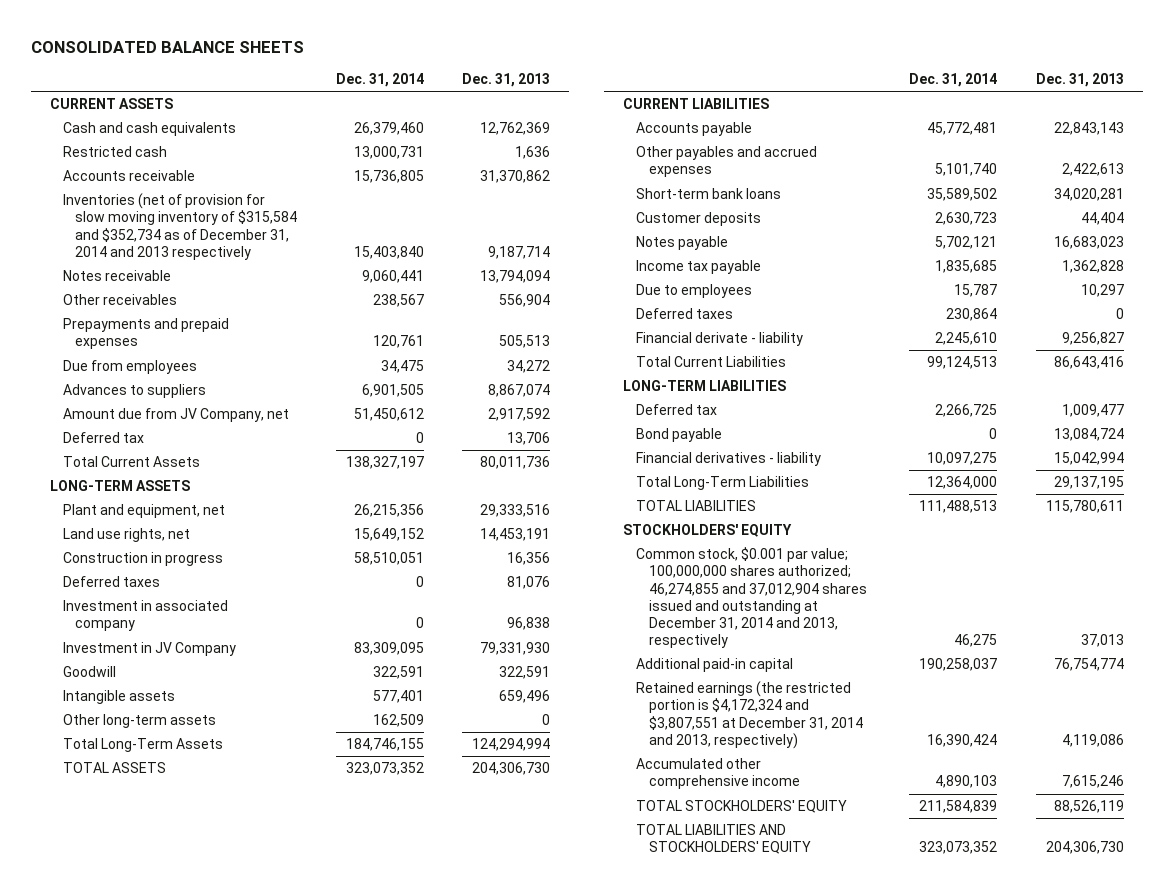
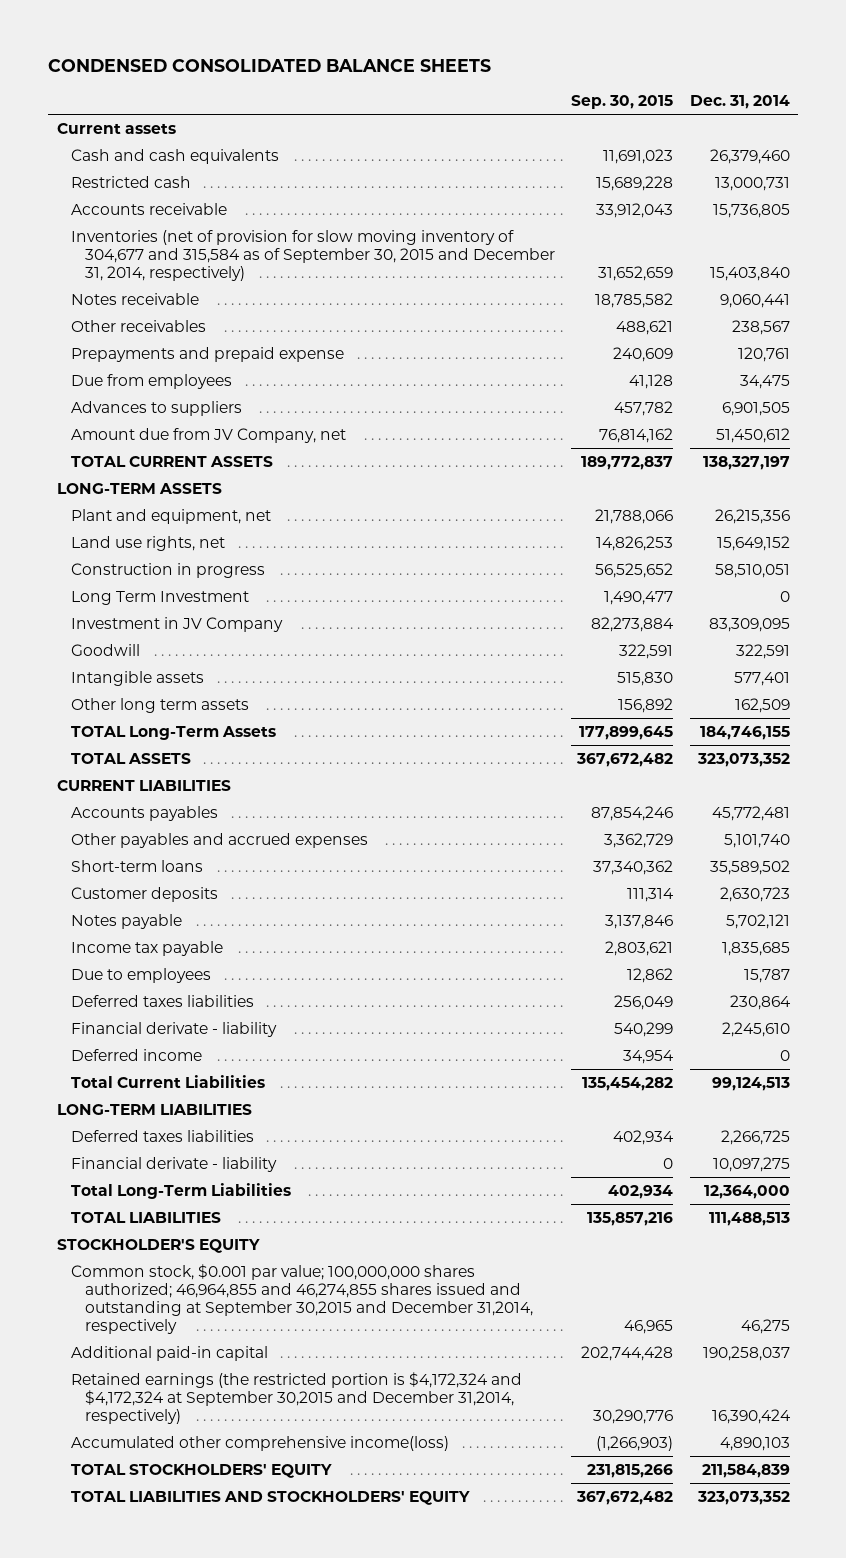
- CONSOLIDATED BALANCE SHEETS
+ CONDENSED CONSOLIDATED BALANCE SHEETS
- | Dec. 31, 2014 | Dec. 31, 2013
+ | Sep. 30, 2015 | Dec. 31, 2014
- CURRENT ASSETS
+ Current assets
- Inventories (net of provision for slow moving inventory of $315,584 and $352,734 as of December 31, 2014 and 2013 respectively | 15,403,840 | 9,187,714
+ Inventories (net of provision for slow moving inventory of 304,677 and 315,584 as of September 30, 2015 and December 31, 2014, respectively) | 31,652,659 | 15,403,840
- Prepayments and prepaid expenses | 120,761 | 505,513
+ Prepayments and prepaid expense | 240,609 | 120,761
- Deferred tax | 0 | 13,706
- Total Current Assets | 138,327,197 | 80,011,736
+ TOTAL CURRENT ASSETS | 189,772,837 | 138,327,197
- Deferred taxes | 0 | 81,076
- Investment in associated company | 0 | 96,838
+ Long Term Investment | 1,490,477 | 0
- Other long-term assets | 162,509 | 0
- Total Long-Term Assets | 184,746,155 | 124,294,994
+ Other long term assets | 156,892 | 162,509
+ TOTAL Long-Term Assets | 177,899,645 | 184,746,155
- Accounts payable | 45,772,481 | 22,843,143
+ Accounts payables | 87,854,246 | 45,772,481
- Short-term bank loans | 35,589,502 | 34,020,281
+ Short-term loans | 37,340,362 | 35,589,502
- Deferred taxes | 230,864 | 0
+ Deferred taxes liabilities | 256,049 | 230,864
+ Deferred income | 34,954 | 0
- Deferred tax | 2,266,725 | 1,009,477
- Bond payable | 0 | 13,084,724
- Financial derivatives - liability | 10,097,275 | 15,042,994
+ Deferred taxes liabilities | 402,934 | 2,266,725
+ Financial derivate - liability | 0 | 10,097,275
- STOCKHOLDERS' EQUITY
- Common stock, $0.001 par value; 100,000,000 shares authorized; 46,274,855 and 37,012,904 shares issued and outstanding at December 31, 2014 and 2013, respectively | 46,275 | 37,013
+ STOCKHOLDER'S EQUITY
+ Common stock, $0.001 par value; 100,000,000 shares authorized; 46,964,855 and 46,274,855 shares issued and outstanding at September 30,2015 and December 31,2014, respectively | 46,965 | 46,275
- Retained earnings (the restricted portion is $4,172,324 and $3,807,551 at December 31, 2014 and 2013, respectively) | 16,390,424 | 4,119,086
- Accumulated other comprehensive income | 4,890,103 | 7,615,246
+ Retained earnings (the restricted portion is $4,172,324 and $4,172,324 at September 30,2015 and December 31,2014, respectively) | 30,290,776 | 16,390,424
+ Accumulated other comprehensive income(loss) | (1,266,903) | 4,890,103

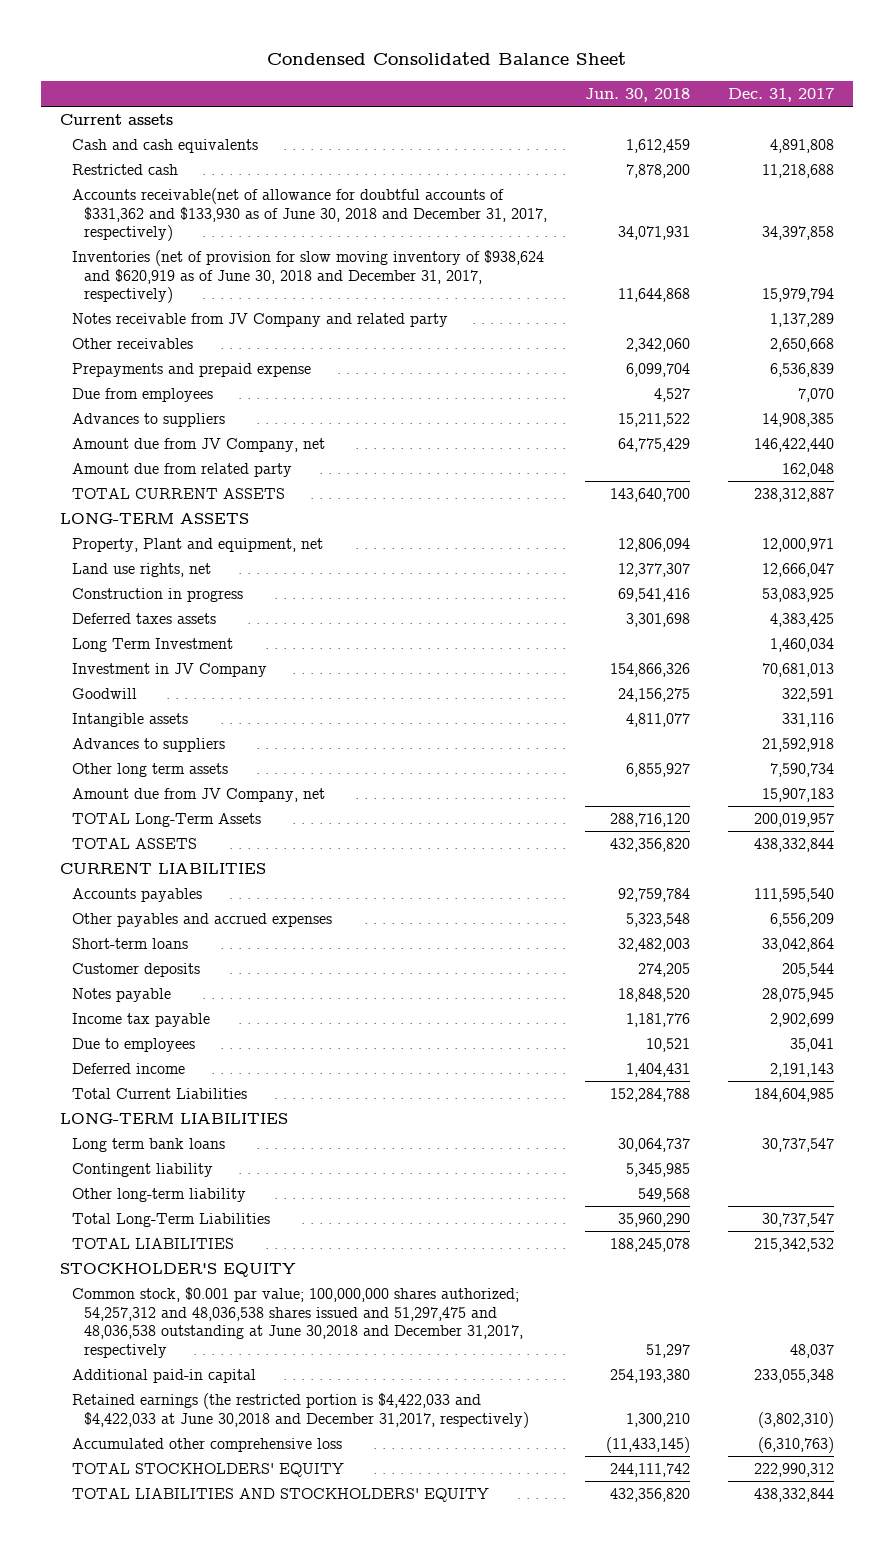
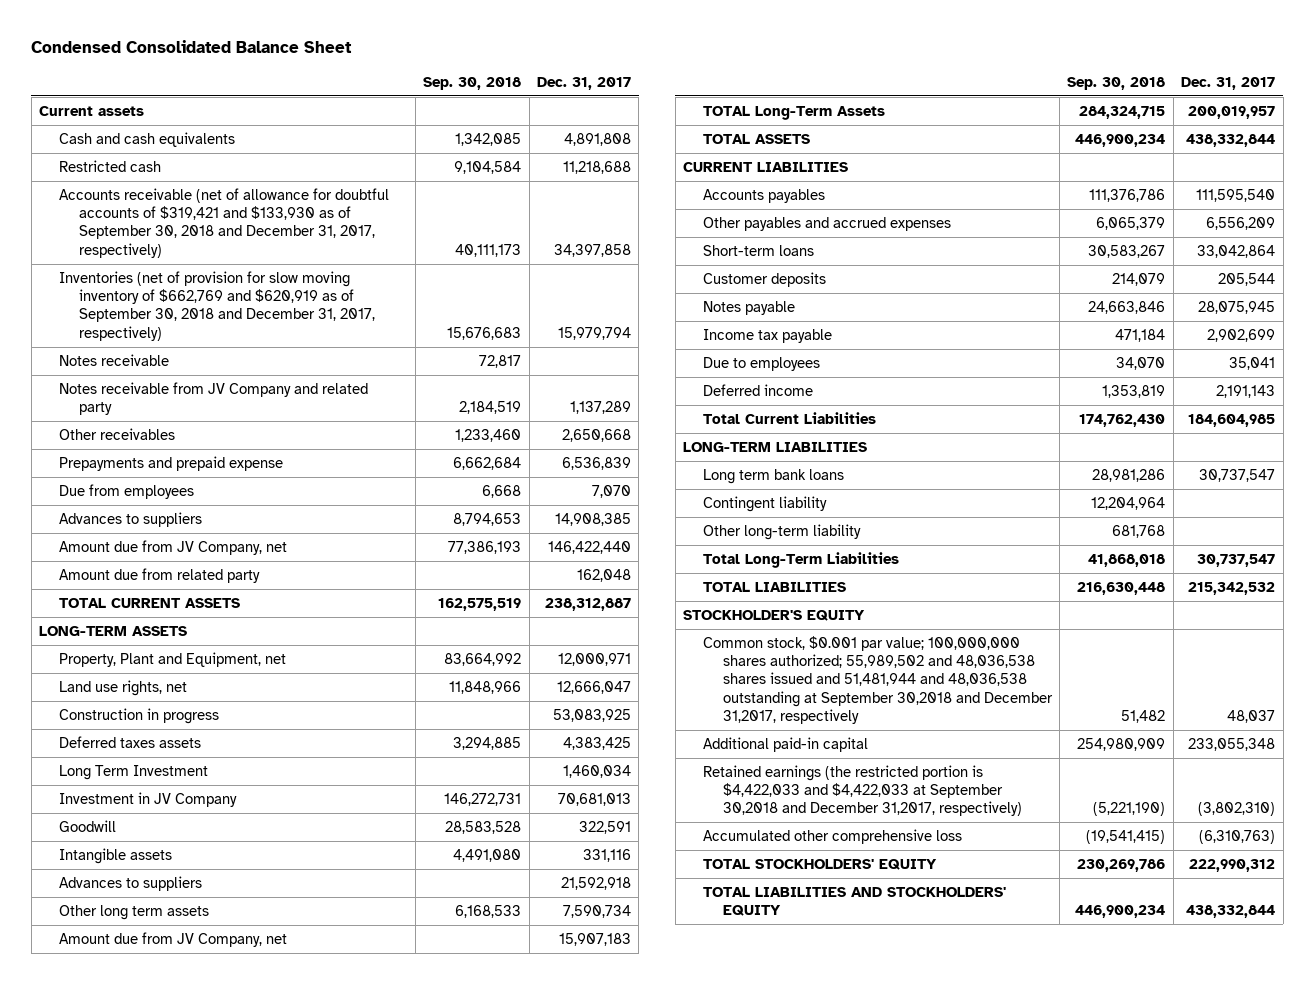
- | Jun. 30, 2018 | Dec. 31, 2017
+ | Sep. 30, 2018 | Dec. 31, 2017
- Accounts receivable(net of allowance for doubtful accounts of $331,362 and $133,930 as of June 30, 2018 and December 31, 2017, respectively) | 34,071,931 | 34,397,858
- Inventories (net of provision for slow moving inventory of $938,624 and $620,919 as of June 30, 2018 and December 31, 2017, respectively) | 11,644,868 | 15,979,794
+ Accounts receivable (net of allowance for doubtful accounts of $319,421 and $133,930 as of September 30, 2018 and December 31, 2017, respectively) | 40,111,173 | 34,397,858
+ Inventories (net of provision for slow moving inventory of $662,769 and $620,919 as of September 30, 2018 and December 31, 2017, respectively) | 15,676,683 | 15,979,794
+ Notes receivable | 72,817 |
- Property, Plant and equipment, net | 12,806,094 | 12,000,971
+ Property, Plant and Equipment, net | 83,664,992 | 12,000,971
- Common stock, $0.001 par value; 100,000,000 shares authorized; 54,257,312 and 48,036,538 shares issued and 51,297,475 and 48,036,538 outstanding at June 30,2018 and December 31,2017, respectively | 51,297 | 48,037
+ Common stock, $0.001 par value; 100,000,000 shares authorized; 55,989,502 and 48,036,538 shares issued and 51,481,944 and 48,036,538 outstanding at September 30,2018 and December 31,2017, respectively | 51,482 | 48,037
- Retained earnings (the restricted portion is $4,422,033 and $4,422,033 at June 30,2018 and December 31,2017, respectively) | 1,300,210 | (3,802,310)
+ Retained earnings (the restricted portion is $4,422,033 and $4,422,033 at September 30,2018 and December 31,2017, respectively) | (5,221,190) | (3,802,310)

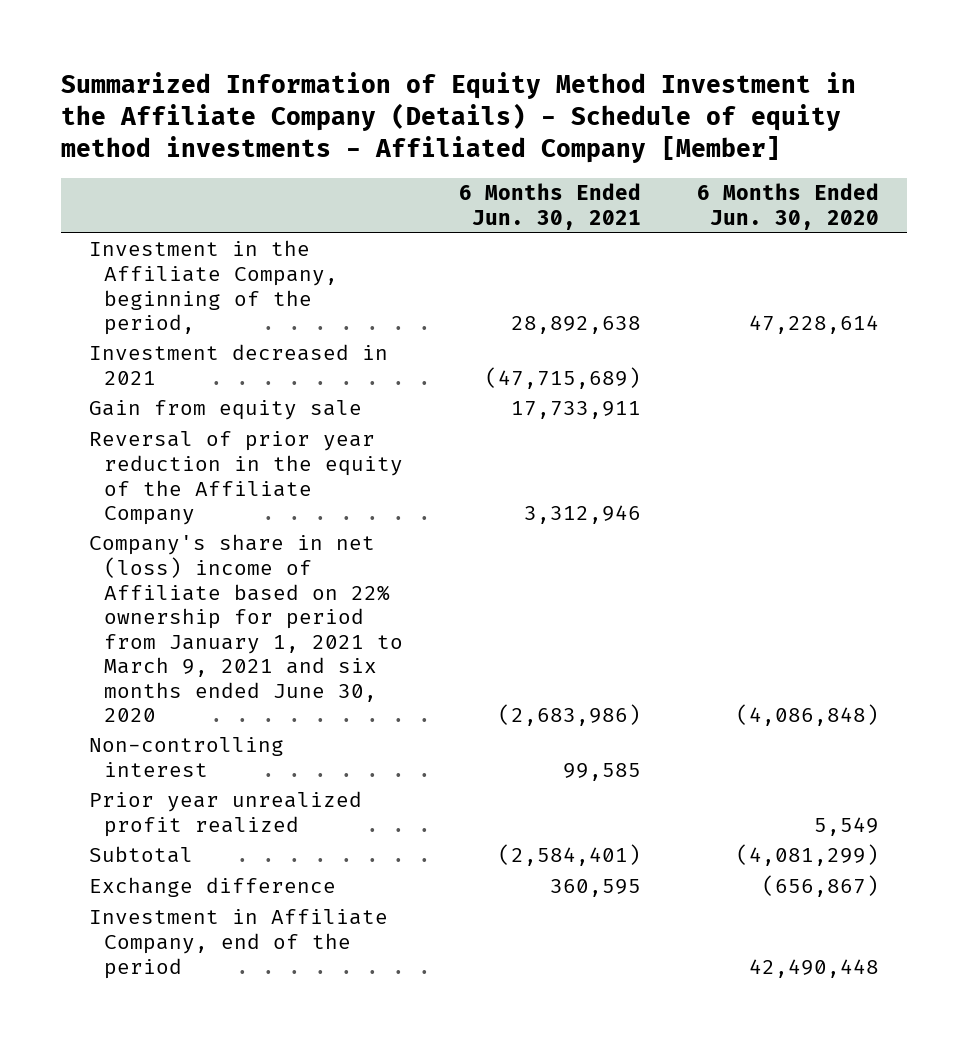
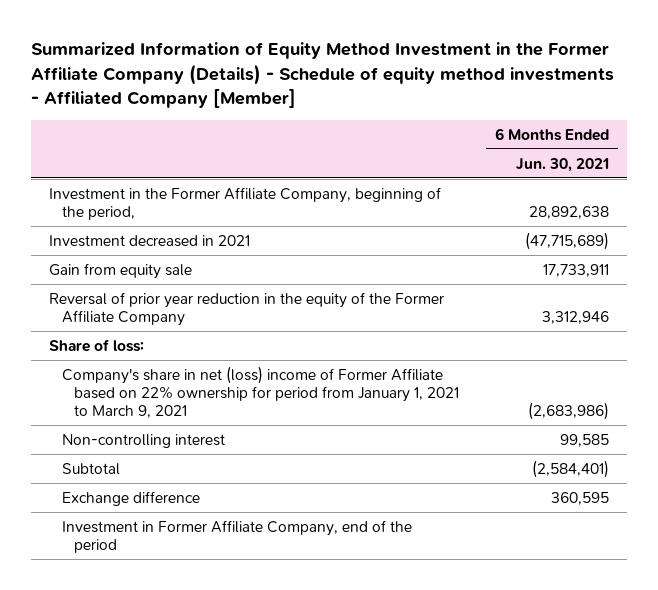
- Summarized Information of Equity Method Investment in the Affiliate Company (Details) - Schedule of equity method investments - Affiliated Company [Member]
+ Summarized Information of Equity Method Investment in the Former Affiliate Company (Details) - Schedule of equity method investments - Affiliated Company [Member]
- | 6 Months Ended Jun. 30, 2021 | 6 Months Ended Jun. 30, 2020
+ | 6 Months Ended Jun. 30, 2021
- Investment in the Affiliate Company, beginning of the period, | 28,892,638 | 47,228,614
+ Investment in the Former Affiliate Company, beginning of the period, | 28,892,638
- Reversal of prior year reduction in the equity of the Affiliate Company | 3,312,946 |
- Company's share in net (loss) income of Affiliate based on 22% ownership for period from January 1, 2021 to March 9, 2021 and six months ended June 30, 2020 | (2,683,986) | (4,086,848)
+ Reversal of prior year reduction in the equity of the Former Affiliate Company | 3,312,946
+ Share of loss:
+ Company's share in net (loss) income of Former Affiliate based on 22% ownership for period from January 1, 2021 to March 9, 2021 | (2,683,986)
- Prior year unrealized profit realized | | 5,549
- Investment in Affiliate Company, end of the period | | 42,490,448
+ Investment in Former Affiliate Company, end of the period

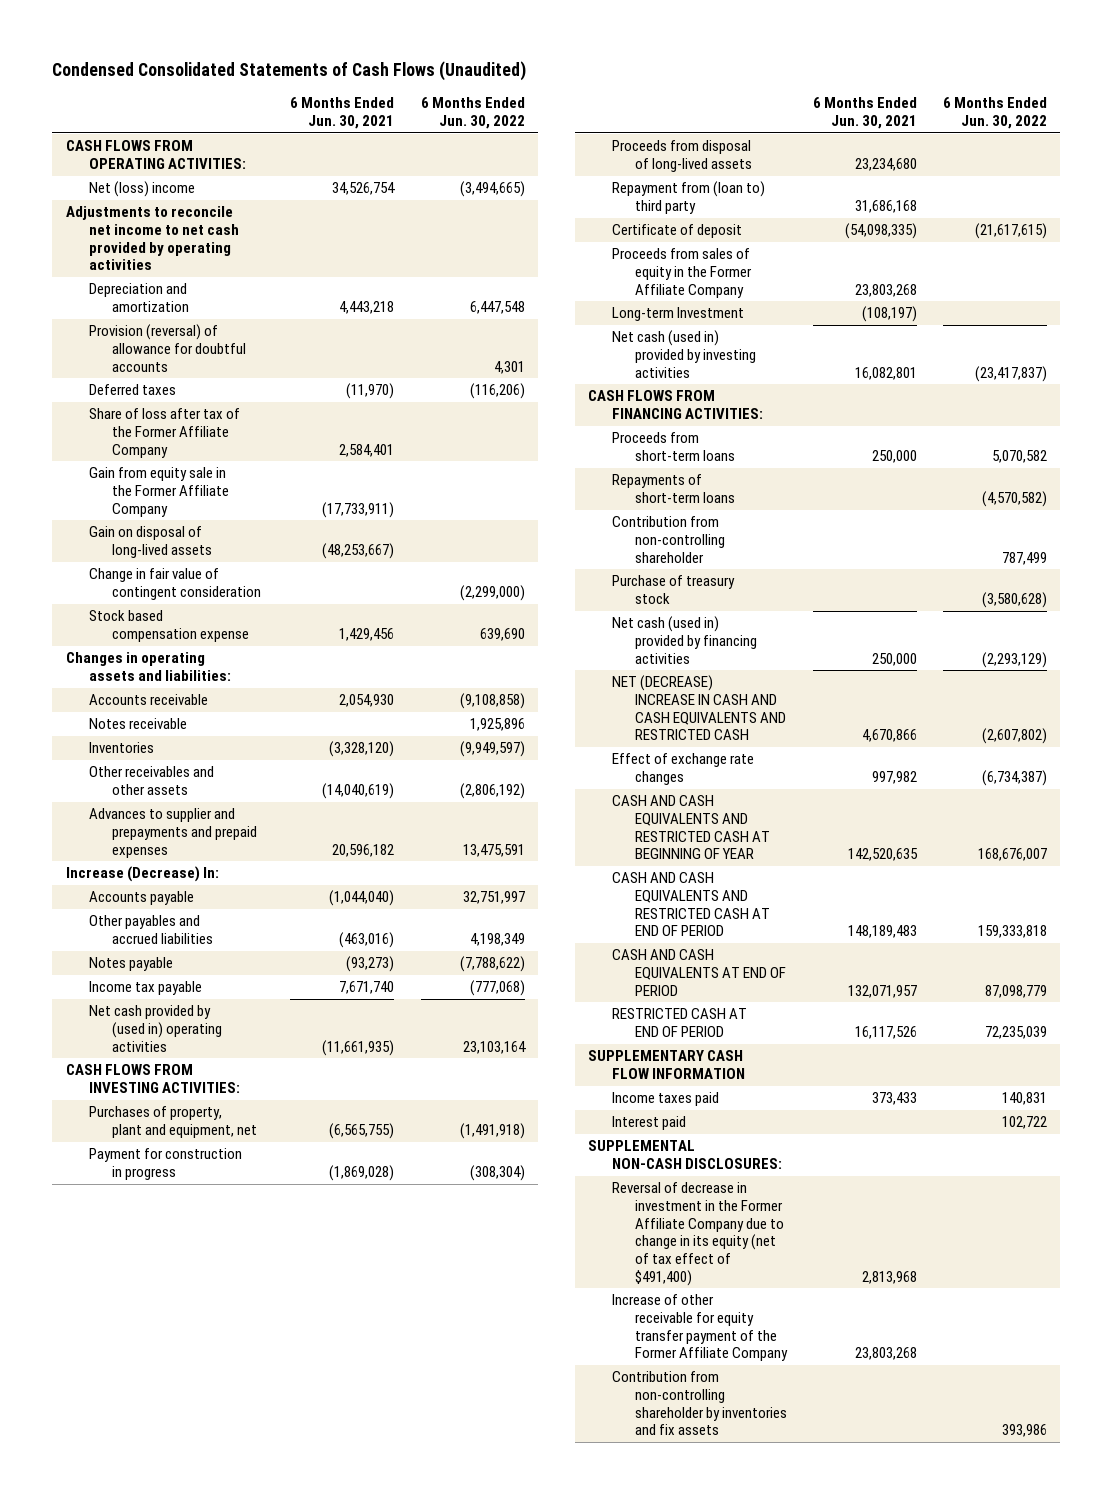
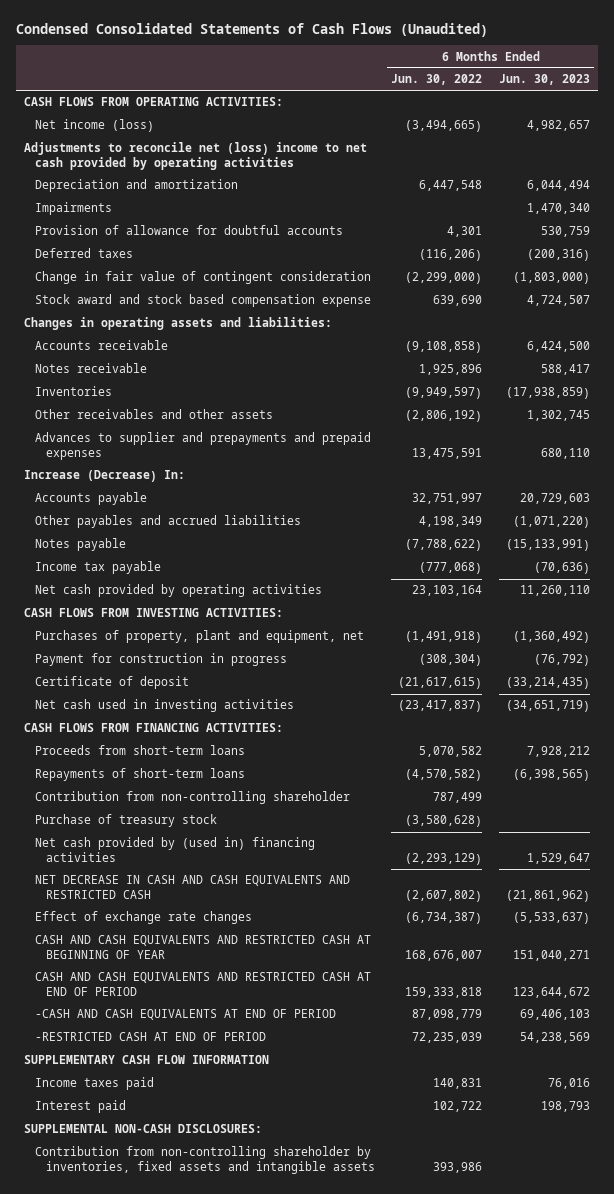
- | 6 Months Ended Jun. 30, 2021 | 6 Months Ended Jun. 30, 2022
+ | 6 Months Ended Jun. 30, 2022 | 6 Months Ended Jun. 30, 2023
- Net (loss) income | 34,526,754 | (3,494,665)
- Adjustments to reconcile net income to net cash provided by operating activities
+ Net income (loss) | (3,494,665) | 4,982,657
+ Adjustments to reconcile net (loss) income to net cash provided by operating activities
- Provision (reversal) of allowance for doubtful accounts | | 4,301
+ Impairments | | 1,470,340
+ Provision of allowance for doubtful accounts | 4,301 | 530,759
- Share of loss after tax of the Former Affiliate Company | 2,584,401 |
- Gain from equity sale in the Former Affiliate Company | (17,733,911) |
- Gain on disposal of long-lived assets | (48,253,667) |
- Stock based compensation expense | 1,429,456 | 639,690
+ Stock award and stock based compensation expense | 639,690 | 4,724,507
- Net cash provided by (used in) operating activities | (11,661,935) | 23,103,164
+ Net cash provided by operating activities | 23,103,164 | 11,260,110
- Proceeds from disposal of long-lived assets | 23,234,680 |
- Repayment from (loan to) third party | 31,686,168 |
- Proceeds from sales of equity in the Former Affiliate Company | 23,803,268 |
- Long-term Investment | (108,197) |
- Net cash (used in) provided by investing activities | 16,082,801 | (23,417,837)
+ Net cash used in investing activities | (23,417,837) | (34,651,719)
- Net cash (used in) provided by financing activities | 250,000 | (2,293,129)
- NET (DECREASE) INCREASE IN CASH AND CASH EQUIVALENTS AND RESTRICTED CASH | 4,670,866 | (2,607,802)
+ Net cash provided by (used in) financing activities | (2,293,129) | 1,529,647
+ NET DECREASE IN CASH AND CASH EQUIVALENTS AND RESTRICTED CASH | (2,607,802) | (21,861,962)
- CASH AND CASH EQUIVALENTS AT END OF PERIOD | 132,071,957 | 87,098,779
- RESTRICTED CASH AT END OF PERIOD | 16,117,526 | 72,235,039
+ -CASH AND CASH EQUIVALENTS AT END OF PERIOD | 87,098,779 | 69,406,103
+ -RESTRICTED CASH AT END OF PERIOD | 72,235,039 | 54,238,569
- Reversal of decrease in investment in the Former Affiliate Company due to change in its equity (net of tax effect of $491,400) | 2,813,968 |
- Increase of other receivable for equity transfer payment of the Former Affiliate Company | 23,803,268 |
- Contribution from non-controlling shareholder by inventories and fix assets | | 393,986
+ Contribution from non-controlling shareholder by inventories, fixed assets and intangible assets | 393,986 |

